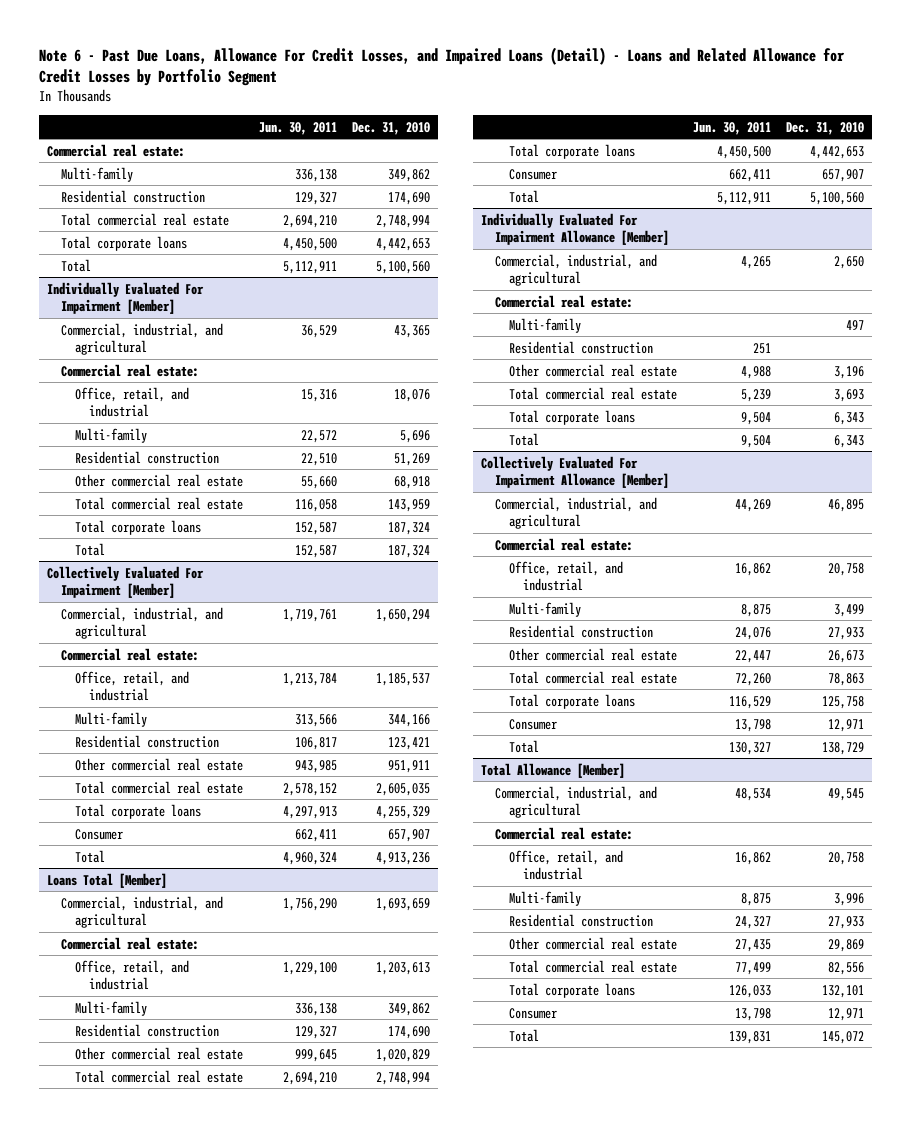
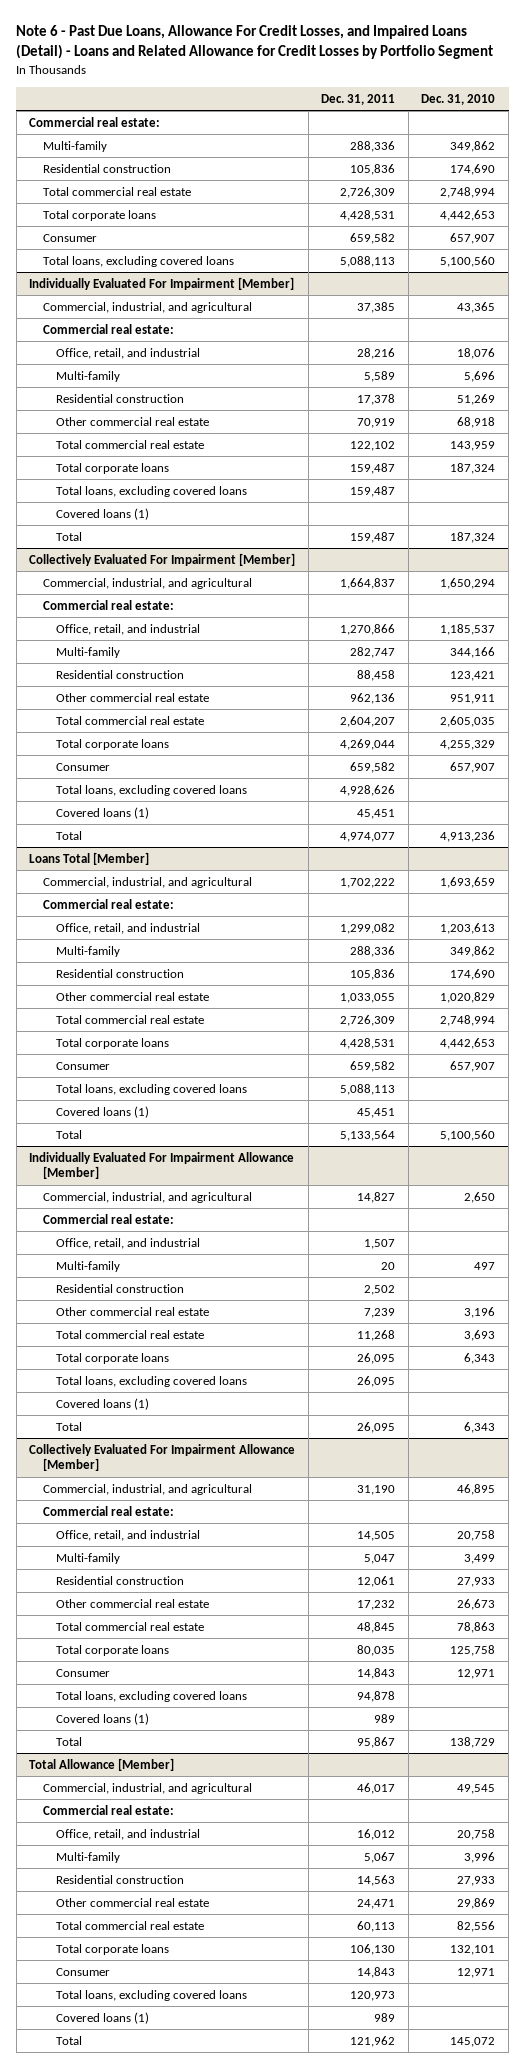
- | Jun. 30, 2011 | Dec. 31, 2010
+ | Dec. 31, 2011 | Dec. 31, 2010
- Total | 5,112,911 | 5,100,560
+ Consumer | 659,582 | 657,907
+ Total loans, excluding covered loans | 5,088,113 | 5,100,560
@ Individually Evaluated For Impairment [Member]
+ Total loans, excluding covered loans | 159,487 |
+ Covered loans (1)
@ Collectively Evaluated For Impairment [Member]
+ Total loans, excluding covered loans | 4,928,626 |
+ Covered loans (1) | 45,451 |
@ Loans Total [Member]
+ Total loans, excluding covered loans | 5,088,113 |
+ Covered loans (1) | 45,451 |
@ Individually Evaluated For Impairment Allowance [Member]
+ Office, retail, and industrial | 1,507 |
+ Total loans, excluding covered loans | 26,095 |
+ Covered loans (1)
@ Collectively Evaluated For Impairment Allowance [Member]
+ Total loans, excluding covered loans | 94,878 |
+ Covered loans (1) | 989 |
@ Total Allowance [Member]
+ Total loans, excluding covered loans | 120,973 |
+ Covered loans (1) | 989 |

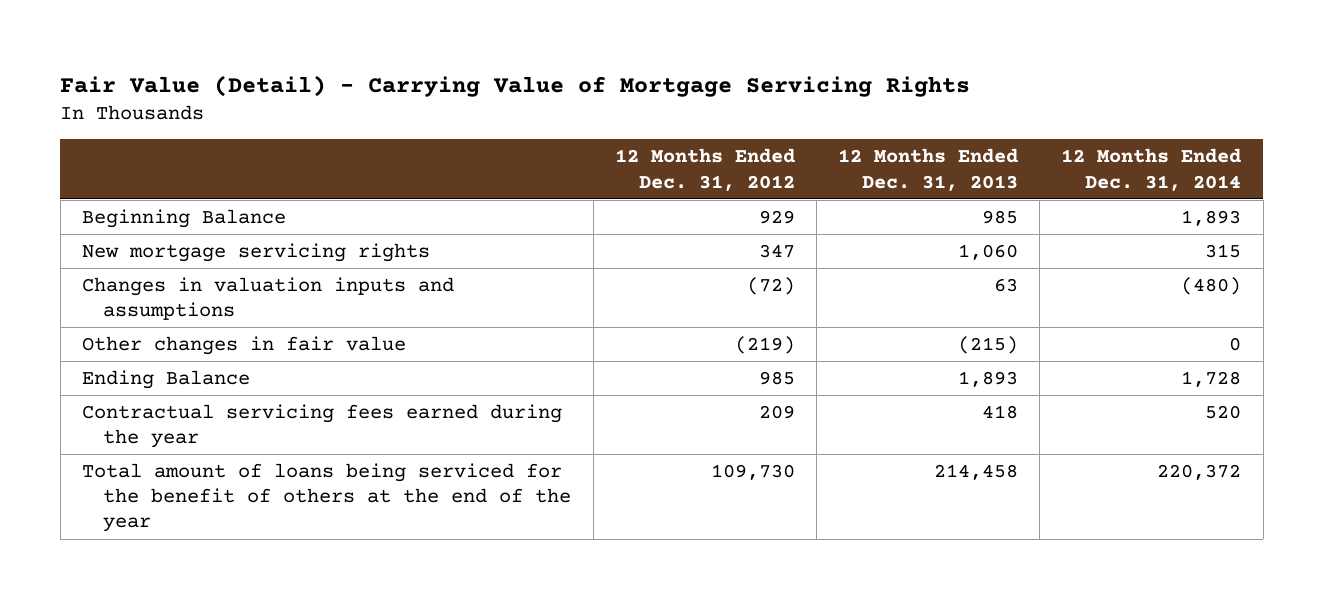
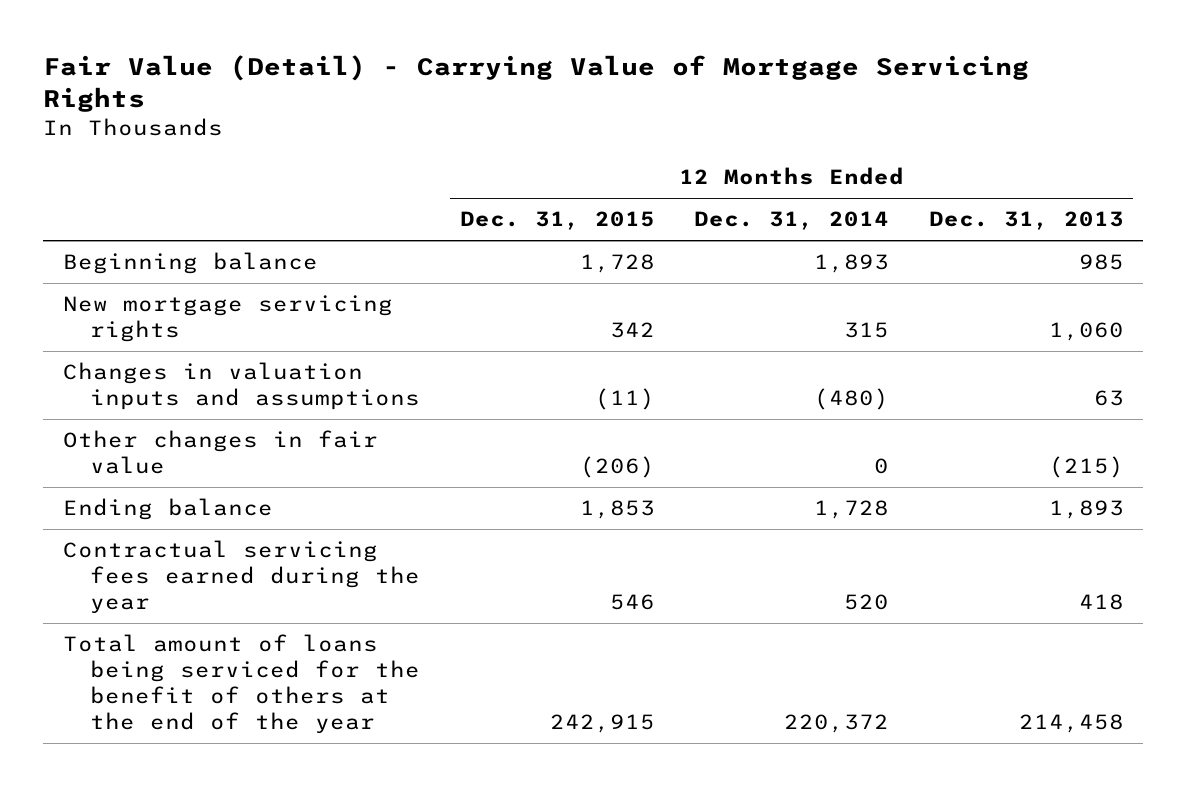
- | 12 Months Ended Dec. 31, 2012 | 12 Months Ended Dec. 31, 2013 | 12 Months Ended Dec. 31, 2014
+ | 12 Months Ended Dec. 31, 2015 | 12 Months Ended Dec. 31, 2014 | 12 Months Ended Dec. 31, 2013
- Beginning Balance | 929 | 985 | 1,893
+ Beginning balance | 1,728 | 1,893 | 985
- Ending Balance | 985 | 1,893 | 1,728
+ Ending balance | 1,853 | 1,728 | 1,893

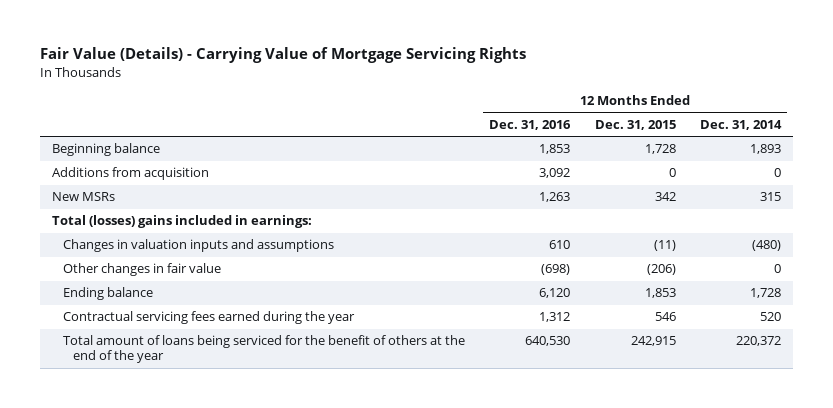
- Fair Value (Detail) - Carrying Value of Mortgage Servicing Rights
+ Fair Value (Details) - Carrying Value of Mortgage Servicing Rights
- | 12 Months Ended Dec. 31, 2015 | 12 Months Ended Dec. 31, 2014 | 12 Months Ended Dec. 31, 2013
+ | 12 Months Ended Dec. 31, 2016 | 12 Months Ended Dec. 31, 2015 | 12 Months Ended Dec. 31, 2014
- New mortgage servicing rights | 342 | 315 | 1,060
+ Additions from acquisition | 3,092 | 0 | 0
+ New MSRs | 1,263 | 342 | 315
+ Total (losses) gains included in earnings:

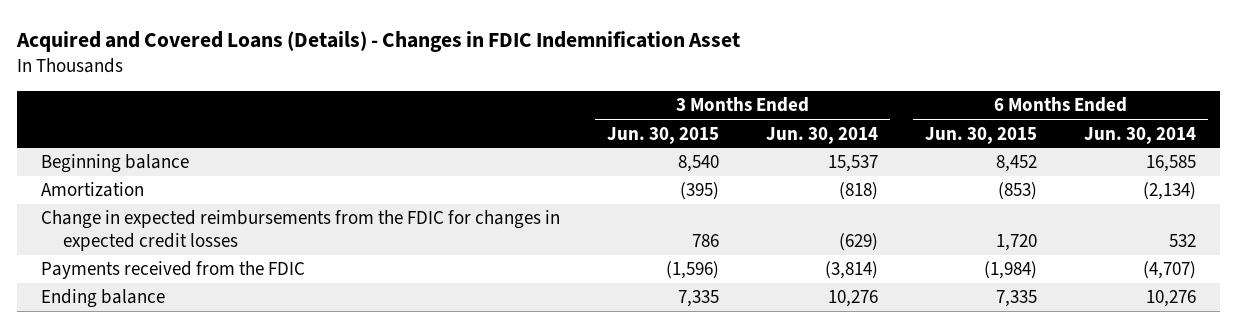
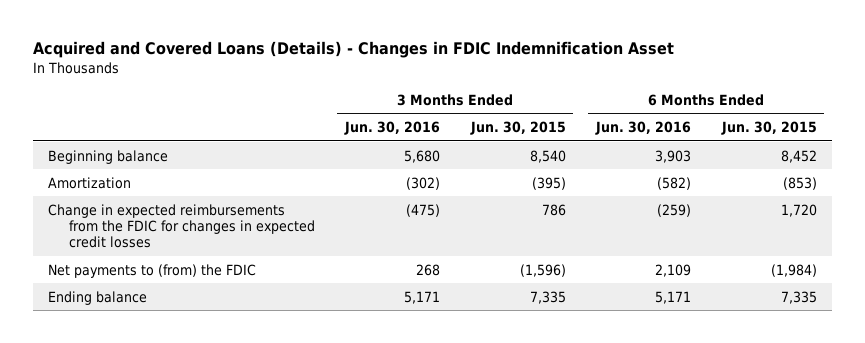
- | 3 Months Ended Jun. 30, 2015 | 3 Months Ended Jun. 30, 2014 | 6 Months Ended Jun. 30, 2015 | 6 Months Ended Jun. 30, 2014
+ | 3 Months Ended Jun. 30, 2016 | 3 Months Ended Jun. 30, 2015 | 6 Months Ended Jun. 30, 2016 | 6 Months Ended Jun. 30, 2015
- Payments received from the FDIC | (1,596) | (3,814) | (1,984) | (4,707)
+ Net payments to (from) the FDIC | 268 | (1,596) | 2,109 | (1,984)

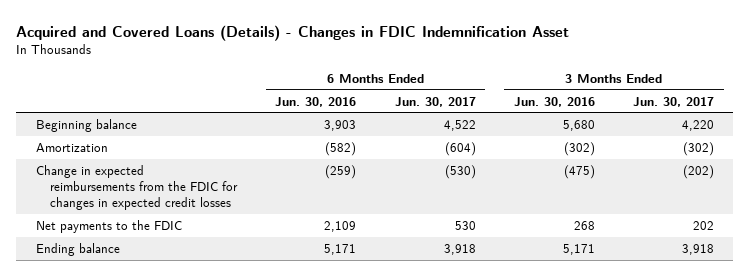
- | 3 Months Ended Jun. 30, 2016 | 3 Months Ended Jun. 30, 2015 | 6 Months Ended Jun. 30, 2016 | 6 Months Ended Jun. 30, 2015
+ | 6 Months Ended Jun. 30, 2016 | 6 Months Ended Jun. 30, 2017 | 3 Months Ended Jun. 30, 2016 | 3 Months Ended Jun. 30, 2017
- Net payments to (from) the FDIC | 268 | (1,596) | 2,109 | (1,984)
+ Net payments to the FDIC | 2,109 | 530 | 268 | 202

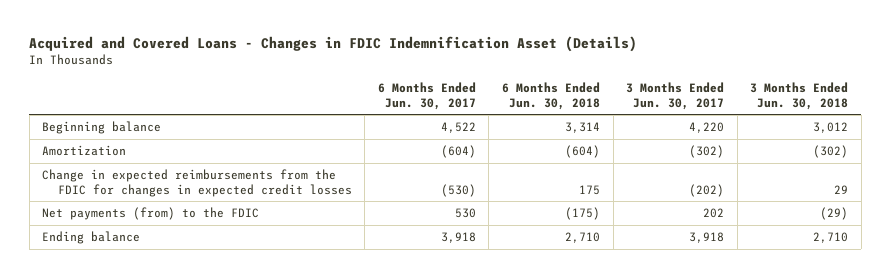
- Acquired and Covered Loans (Details) - Changes in FDIC Indemnification Asset
+ Acquired and Covered Loans - Changes in FDIC Indemnification Asset (Details)
- | 6 Months Ended Jun. 30, 2016 | 6 Months Ended Jun. 30, 2017 | 3 Months Ended Jun. 30, 2016 | 3 Months Ended Jun. 30, 2017
+ | 6 Months Ended Jun. 30, 2017 | 6 Months Ended Jun. 30, 2018 | 3 Months Ended Jun. 30, 2017 | 3 Months Ended Jun. 30, 2018
- Net payments to the FDIC | 2,109 | 530 | 268 | 202
+ Net payments (from) to the FDIC | 530 | (175) | 202 | (29)

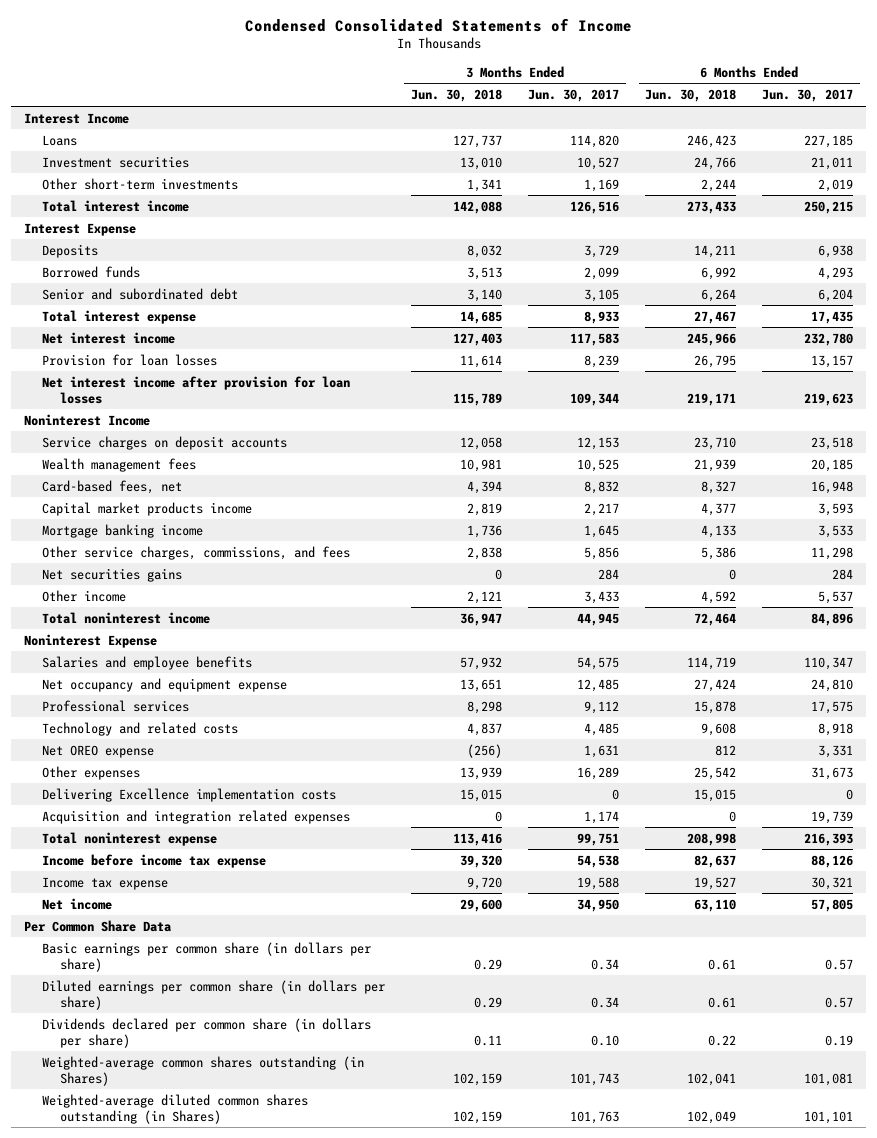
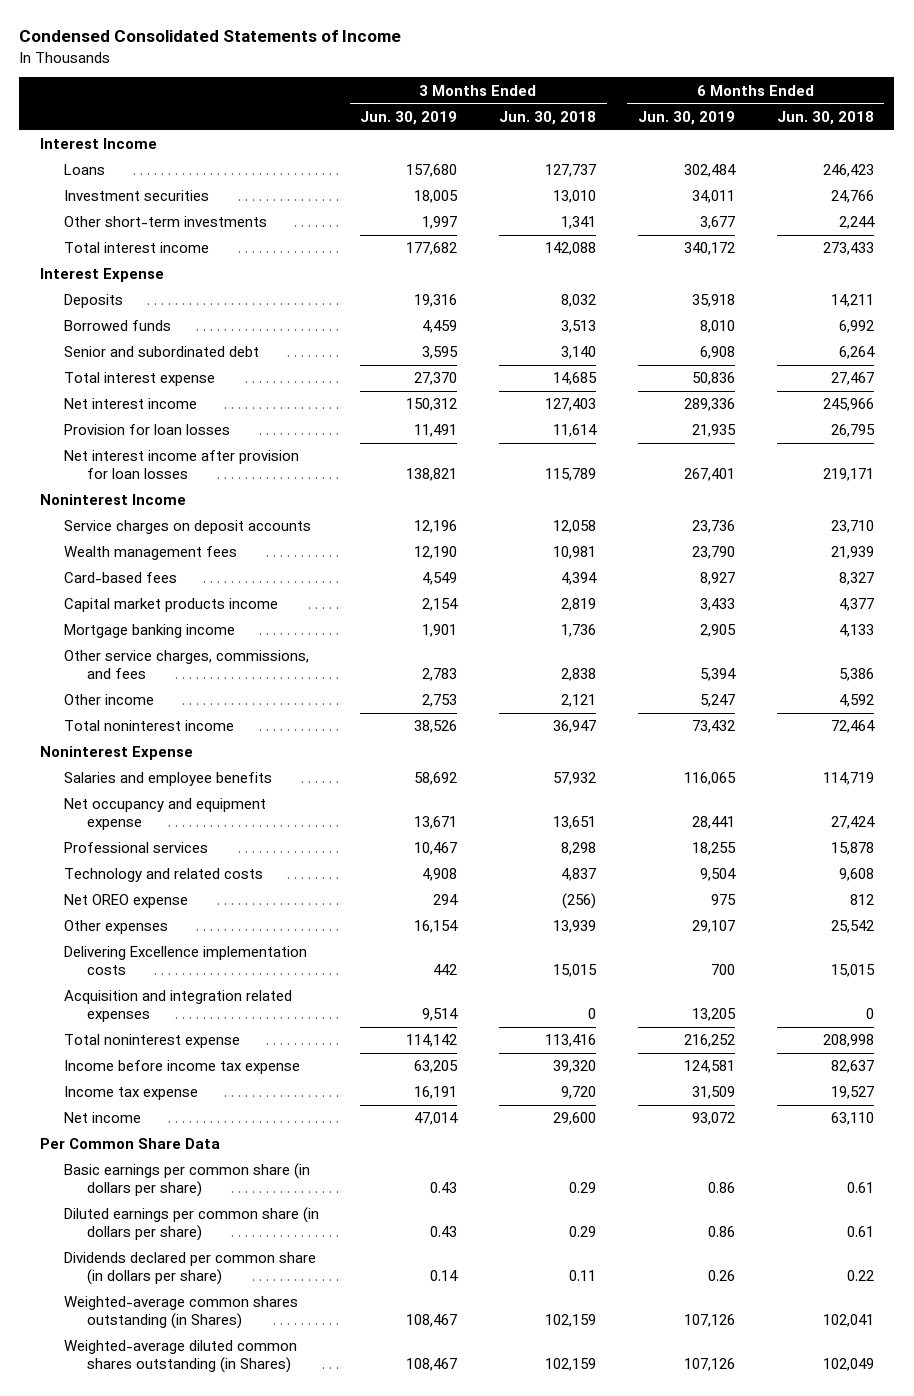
- | 3 Months Ended Jun. 30, 2018 | 3 Months Ended Jun. 30, 2017 | 6 Months Ended Jun. 30, 2018 | 6 Months Ended Jun. 30, 2017
+ | 3 Months Ended Jun. 30, 2019 | 3 Months Ended Jun. 30, 2018 | 6 Months Ended Jun. 30, 2019 | 6 Months Ended Jun. 30, 2018
- Card-based fees, net | 4,394 | 8,832 | 8,327 | 16,948
+ Card-based fees | 4,549 | 4,394 | 8,927 | 8,327
- Net securities gains | 0 | 284 | 0 | 284

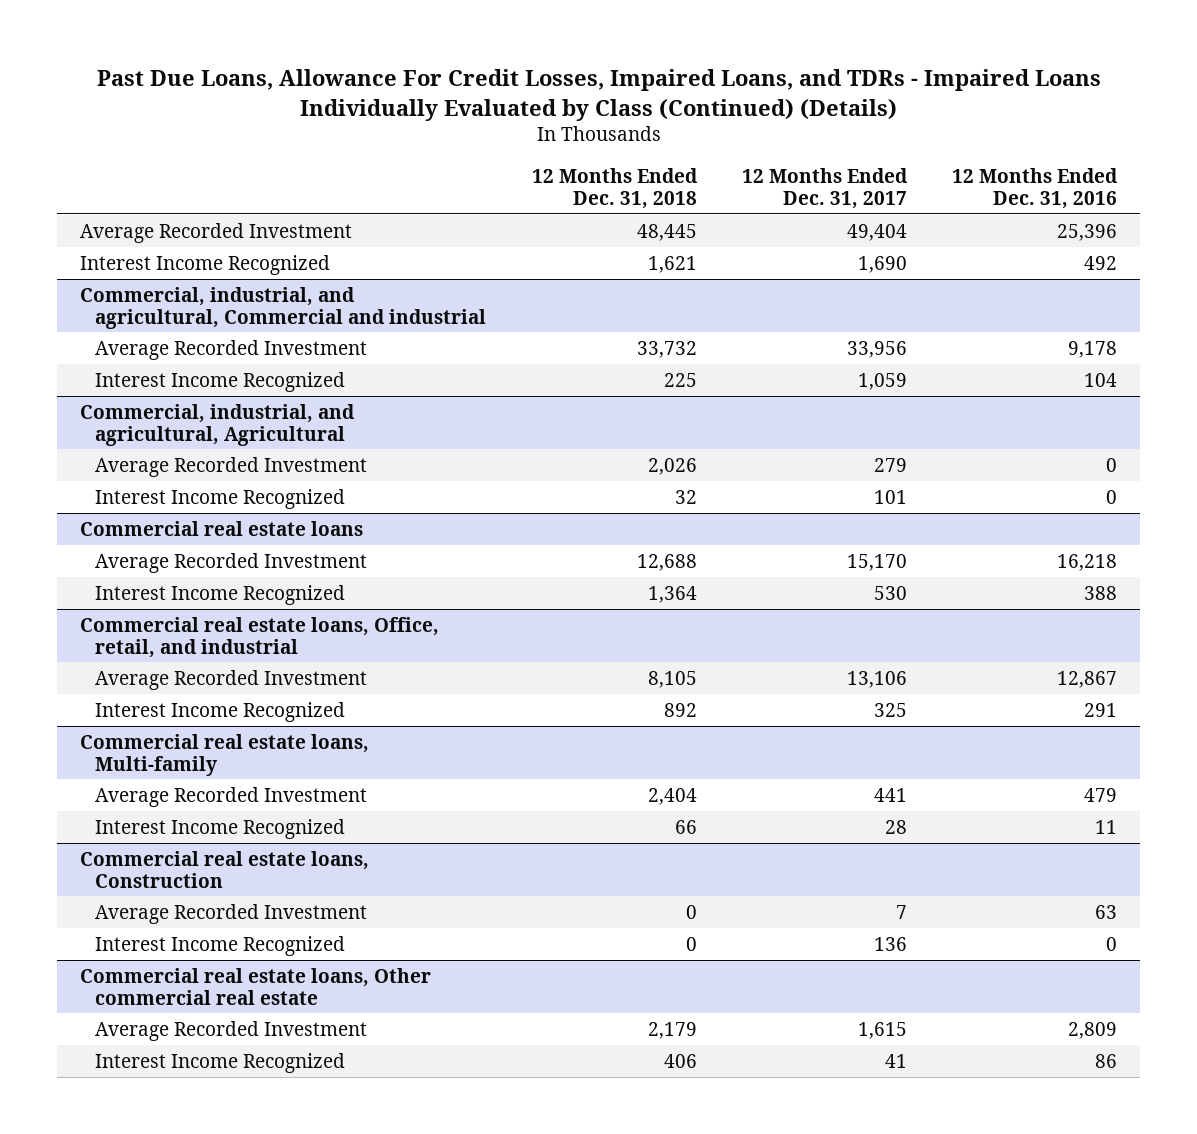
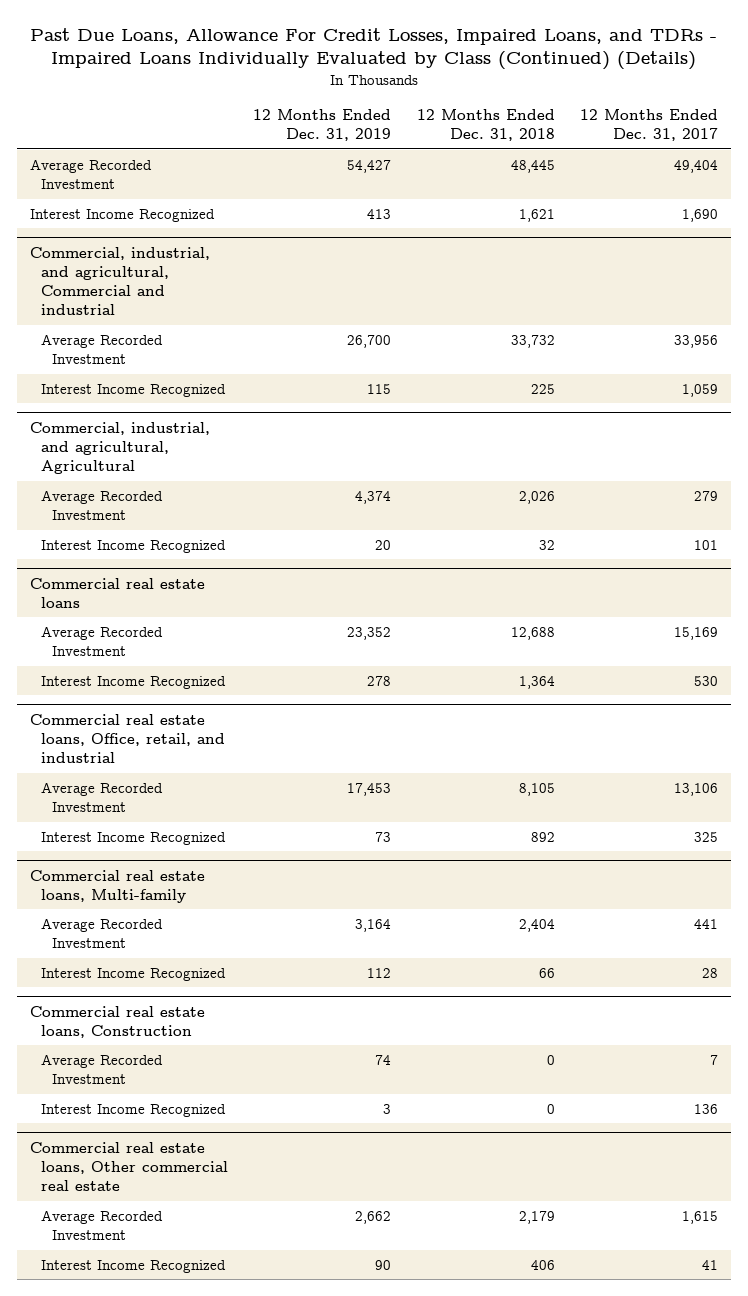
- | 12 Months Ended Dec. 31, 2018 | 12 Months Ended Dec. 31, 2017 | 12 Months Ended Dec. 31, 2016
+ | 12 Months Ended Dec. 31, 2019 | 12 Months Ended Dec. 31, 2018 | 12 Months Ended Dec. 31, 2017
@ Commercial real estate loans
- Average Recorded Investment | 12,688 | 15,170 | 16,218
+ Average Recorded Investment | 23,352 | 12,688 | 15,169

